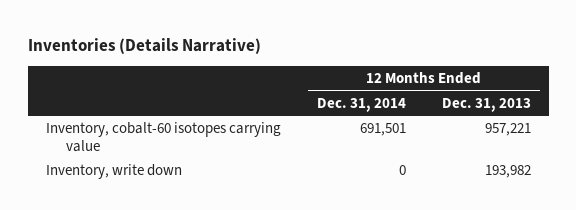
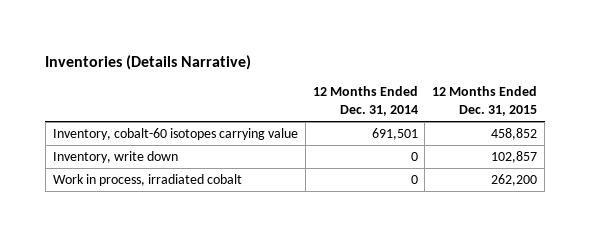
- | 12 Months Ended Dec. 31, 2014 | 12 Months Ended Dec. 31, 2013
+ | 12 Months Ended Dec. 31, 2014 | 12 Months Ended Dec. 31, 2015
+ Work in process, irradiated cobalt | 0 | 262,200

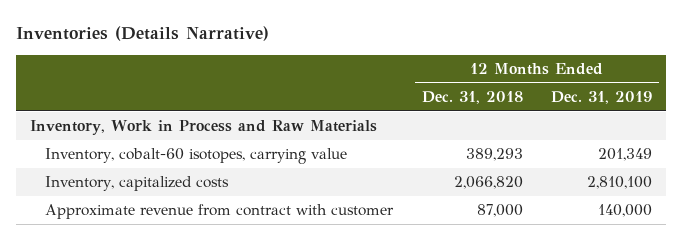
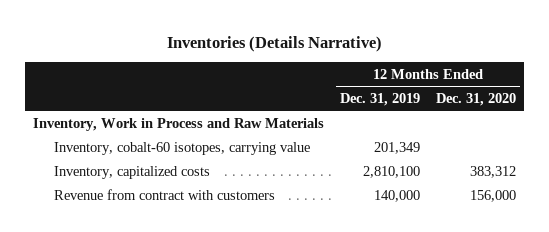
- | 12 Months Ended Dec. 31, 2018 | 12 Months Ended Dec. 31, 2019
+ | 12 Months Ended Dec. 31, 2019 | 12 Months Ended Dec. 31, 2020
- Approximate revenue from contract with customer | 87,000 | 140,000
+ Revenue from contract with customers | 140,000 | 156,000

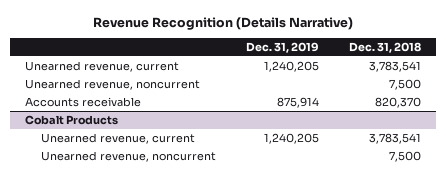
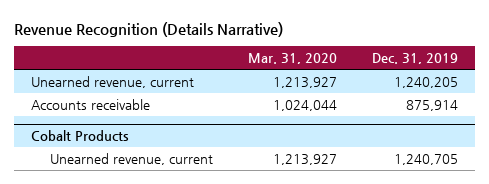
- | Dec. 31, 2019 | Dec. 31, 2018
+ | Mar. 31, 2020 | Dec. 31, 2019
- Unearned revenue, noncurrent | | 7,500
@ Cobalt Products
- Unearned revenue, current | 1,240,205 | 3,783,541
- Unearned revenue, noncurrent | | 7,500
+ Unearned revenue, current | 1,213,927 | 1,240,705

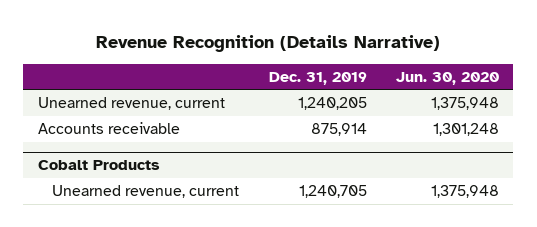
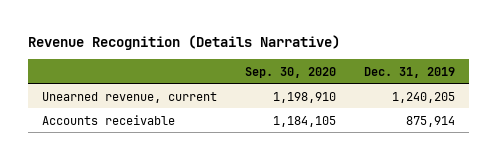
- | Dec. 31, 2019 | Jun. 30, 2020
+ | Sep. 30, 2020 | Dec. 31, 2019
- Cobalt Products
- Unearned revenue, current | 1,240,705 | 1,375,948

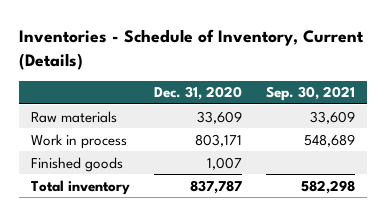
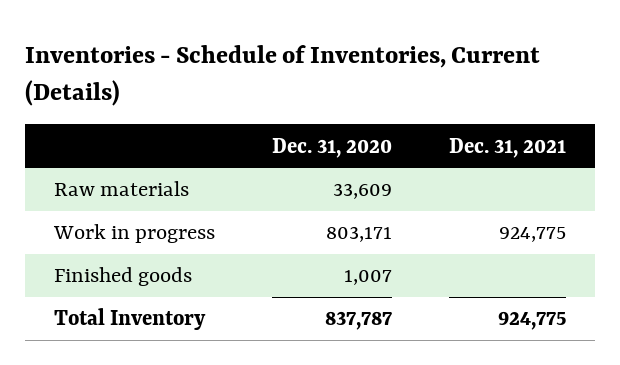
- Inventories - Schedule of Inventory, Current (Details)
+ Inventories - Schedule of Inventories, Current (Details)
- | Dec. 31, 2020 | Sep. 30, 2021
+ | Dec. 31, 2020 | Dec. 31, 2021
- Work in process | 803,171 | 548,689
+ Work in progress | 803,171 | 924,775
- Total inventory | 837,787 | 582,298
+ Total Inventory | 837,787 | 924,775

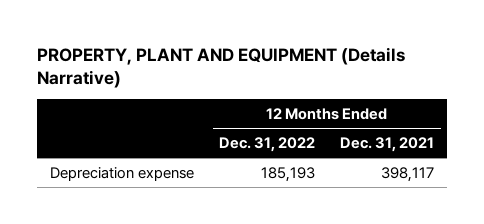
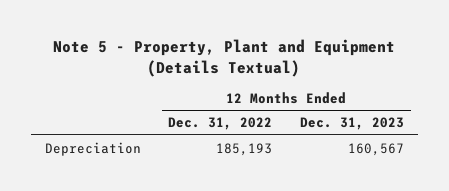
- PROPERTY, PLANT AND EQUIPMENT (Details Narrative)
+ Note 5 - Property, Plant and Equipment (Details Textual)
- | 12 Months Ended Dec. 31, 2022 | 12 Months Ended Dec. 31, 2021
+ | 12 Months Ended Dec. 31, 2022 | 12 Months Ended Dec. 31, 2023
- Depreciation expense | 185,193 | 398,117
+ Depreciation | 185,193 | 160,567

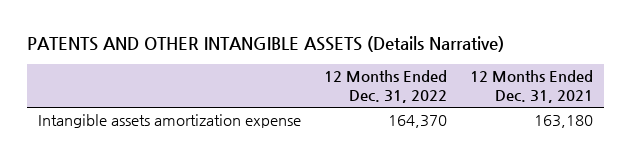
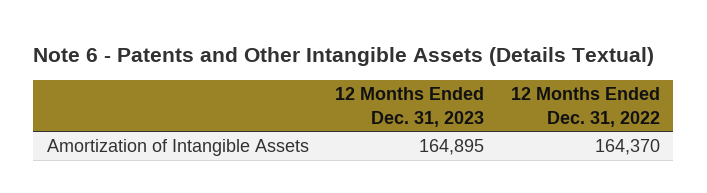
- PATENTS AND OTHER INTANGIBLE ASSETS (Details Narrative)
+ Note 6 - Patents and Other Intangible Assets (Details Textual)
- | 12 Months Ended Dec. 31, 2022 | 12 Months Ended Dec. 31, 2021
+ | 12 Months Ended Dec. 31, 2023 | 12 Months Ended Dec. 31, 2022
- Intangible assets amortization expense | 164,370 | 163,180
+ Amortization of Intangible Assets | 164,895 | 164,370

